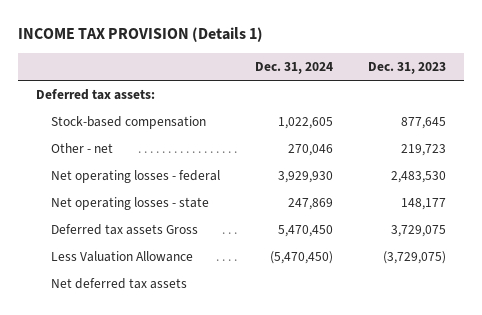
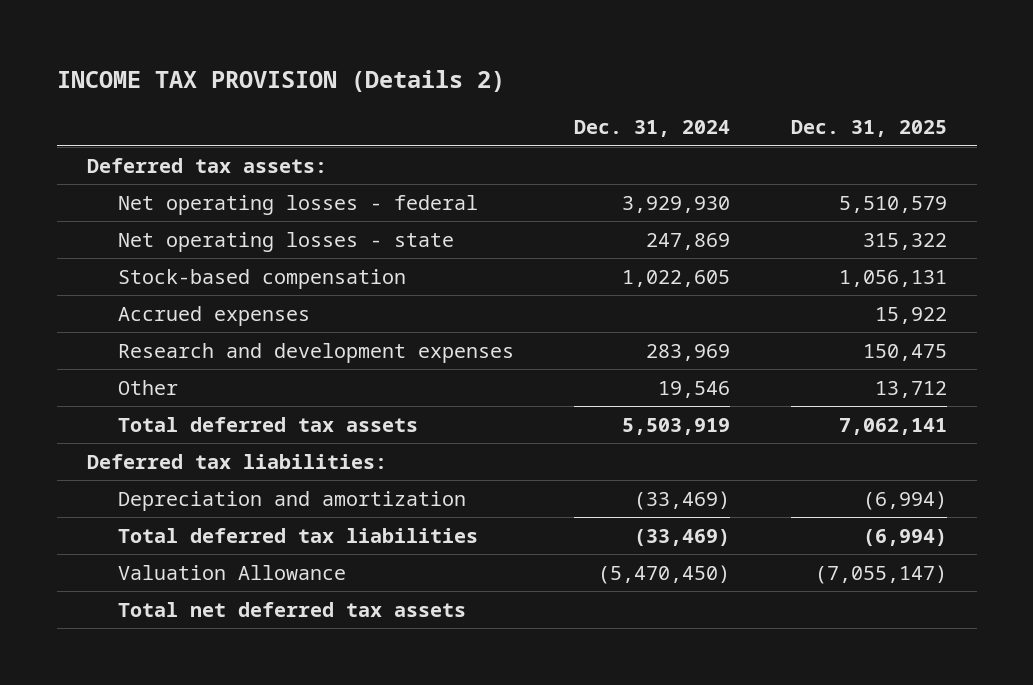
- INCOME TAX PROVISION (Details 1)
+ INCOME TAX PROVISION (Details 2)
- | Dec. 31, 2024 | Dec. 31, 2023
+ | Dec. 31, 2024 | Dec. 31, 2025
- Other - net | 270,046 | 219,723
- Deferred tax assets Gross | 5,470,450 | 3,729,075
- Less Valuation Allowance | (5,470,450) | (3,729,075)
- Net deferred tax assets
moved down: Stock-based compensation | 1,022,605 | 1,056,131
+ Accrued expenses | | 15,922
+ Research and development expenses | 283,969 | 150,475
+ Other | 19,546 | 13,712
+ Total deferred tax assets | 5,503,919 | 7,062,141
+ Deferred tax liabilities:
+ Depreciation and amortization | (33,469) | (6,994)
+ Total deferred tax liabilities | (33,469) | (6,994)
+ Valuation Allowance | (5,470,450) | (7,055,147)
+ Total net deferred tax assets

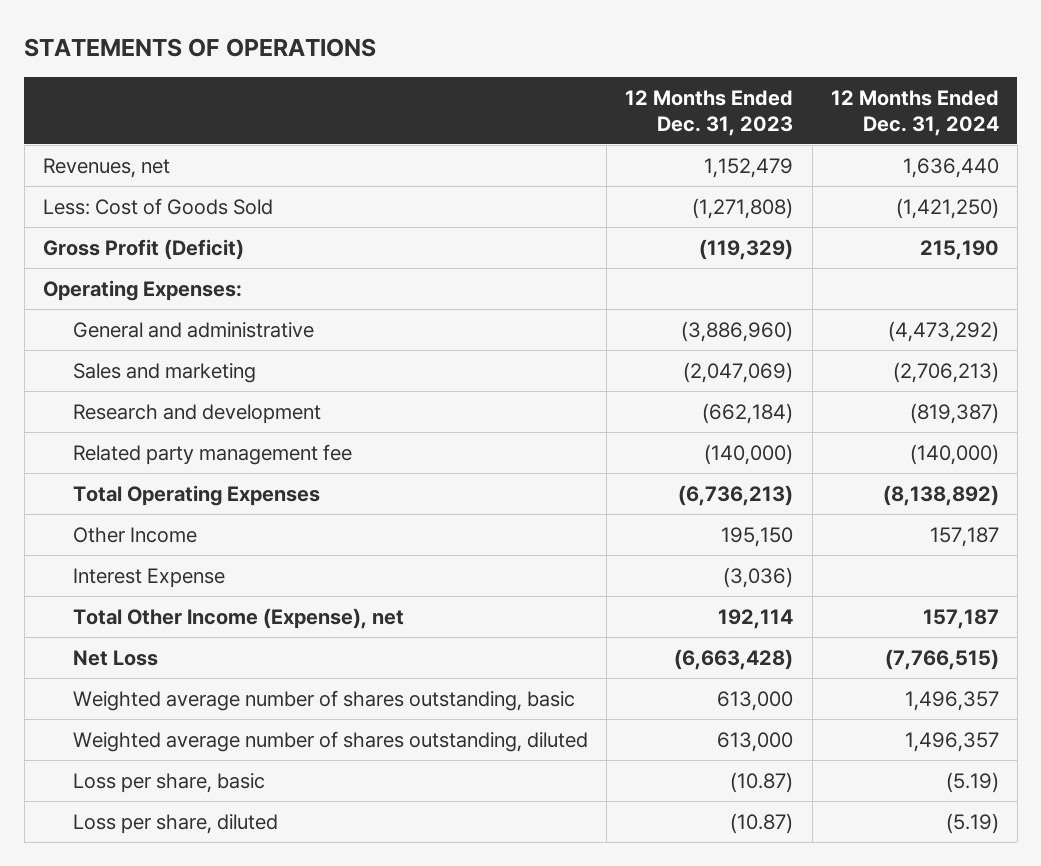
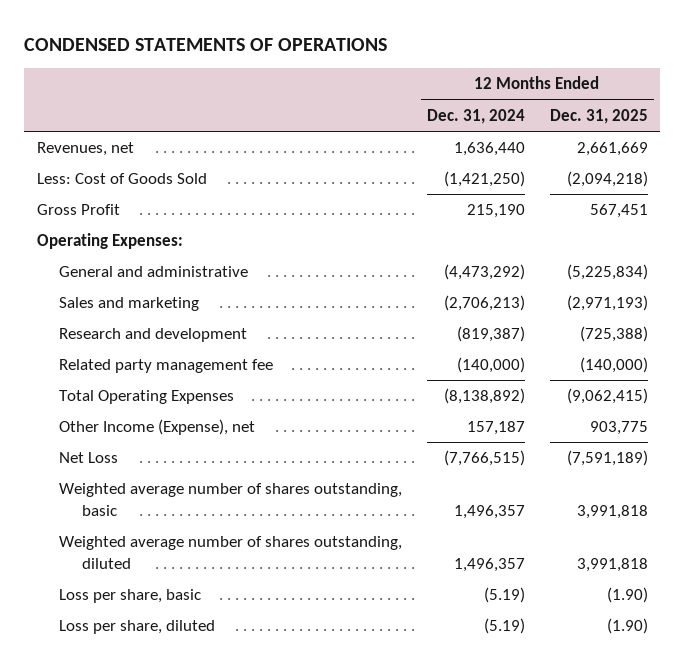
- STATEMENTS OF OPERATIONS
+ CONDENSED STATEMENTS OF OPERATIONS
- | 12 Months Ended Dec. 31, 2023 | 12 Months Ended Dec. 31, 2024
+ | 12 Months Ended Dec. 31, 2024 | 12 Months Ended Dec. 31, 2025
- Gross Profit (Deficit) | (119,329) | 215,190
+ Gross Profit | 215,190 | 567,451
- Other Income | 195,150 | 157,187
- Interest Expense | (3,036) |
- Total Other Income (Expense), net | 192,114 | 157,187
+ Other Income (Expense), net | 157,187 | 903,775

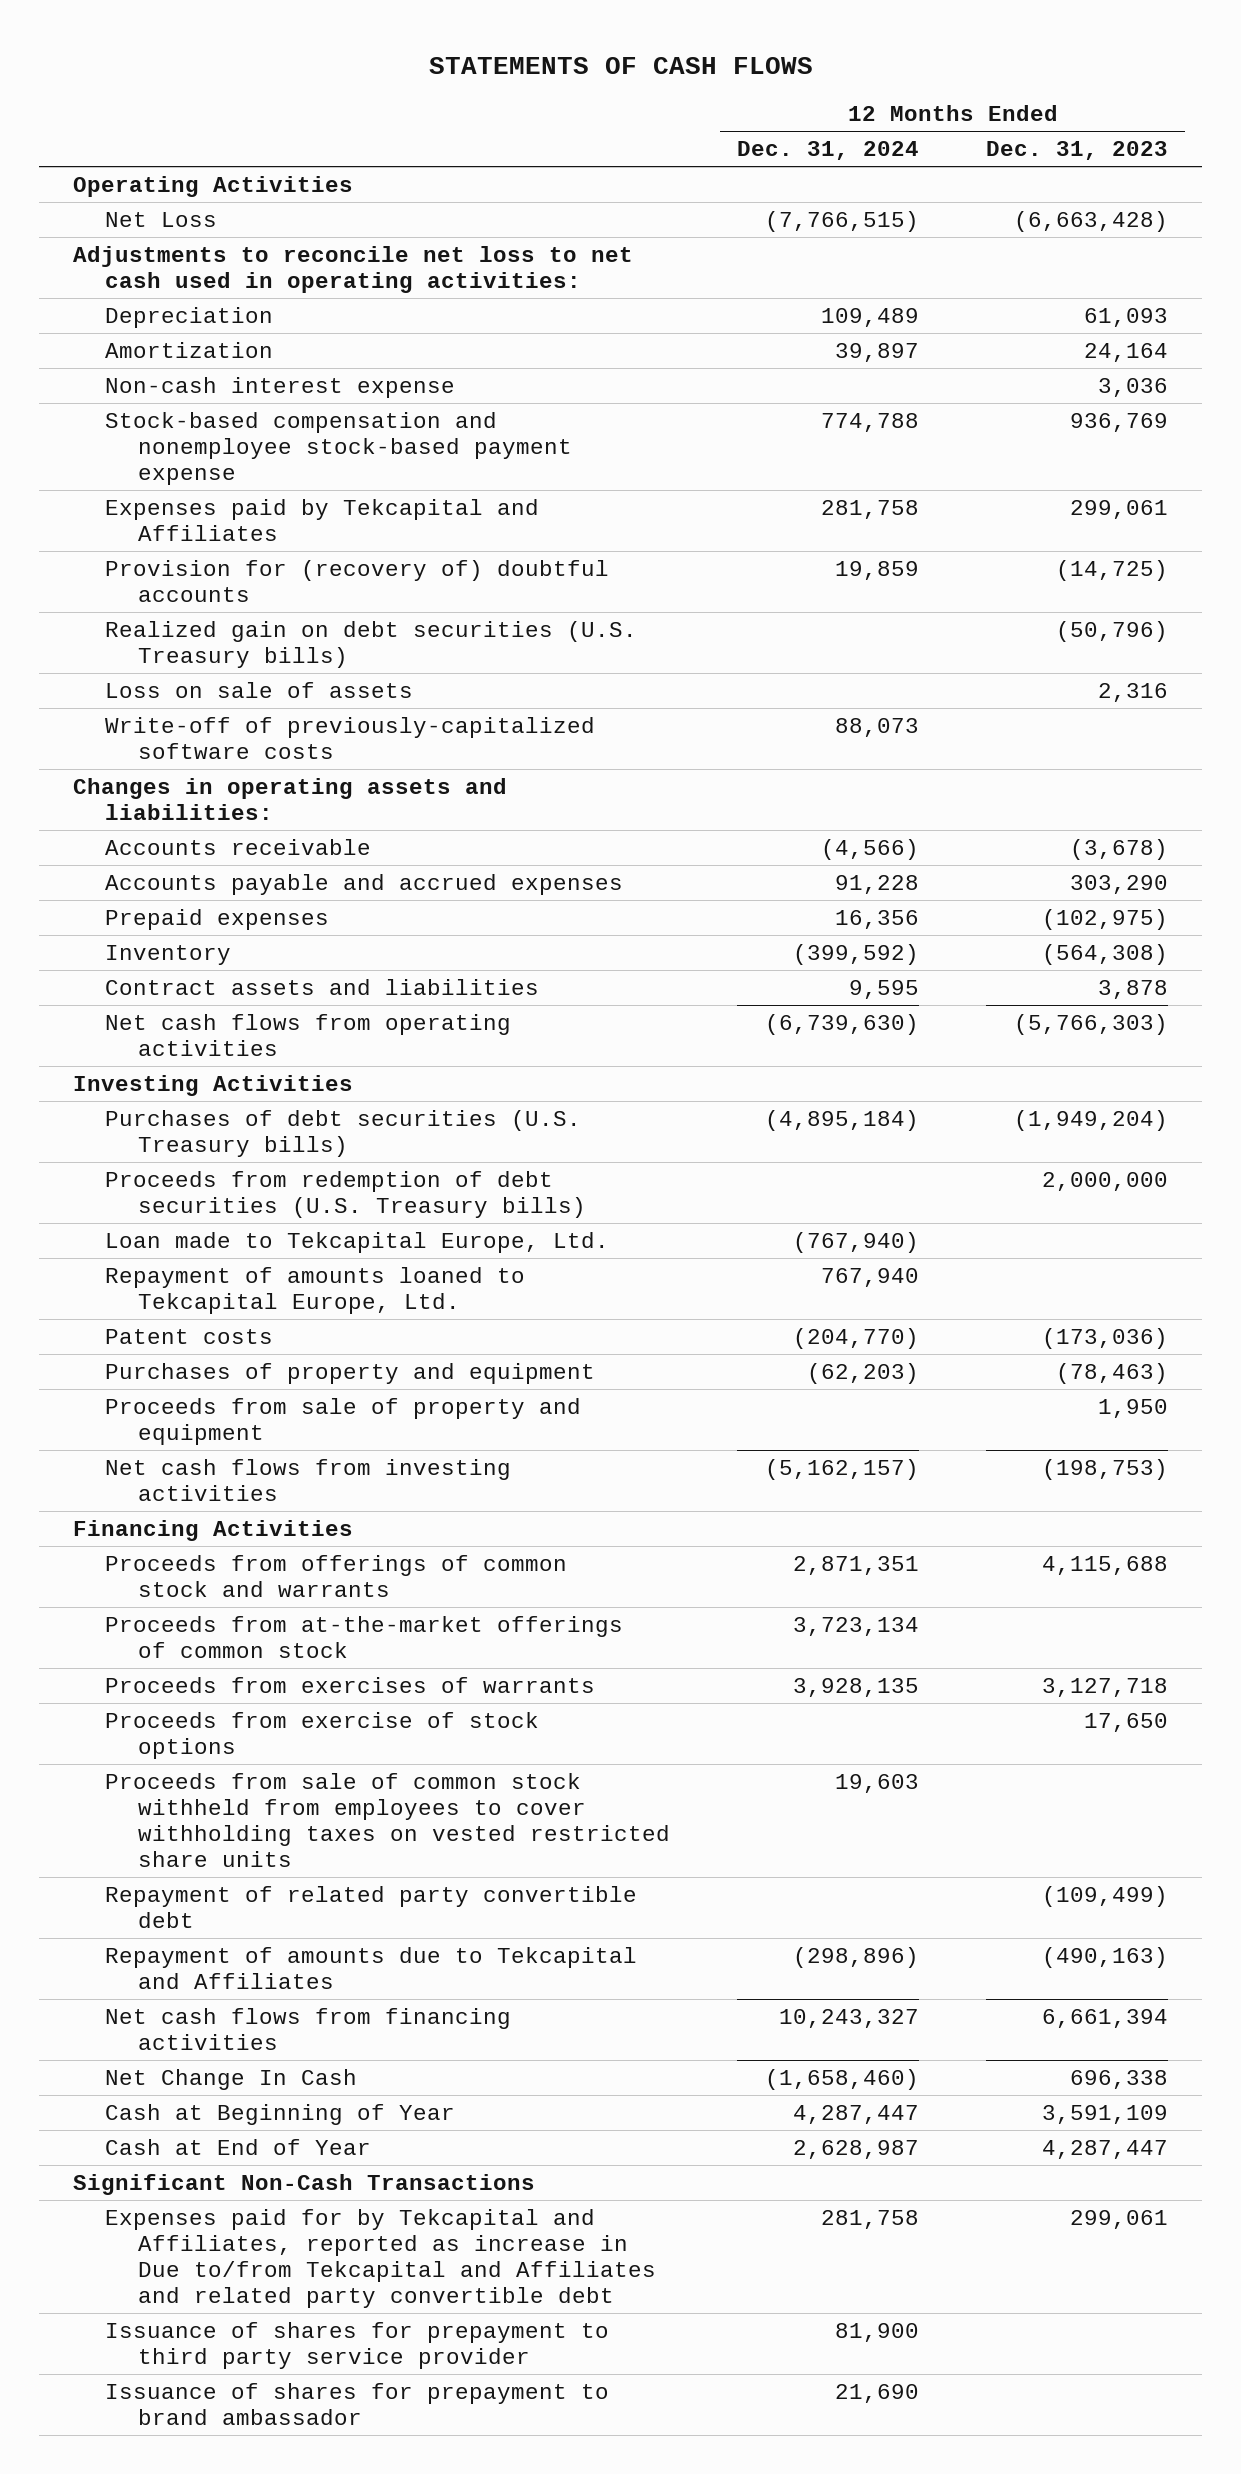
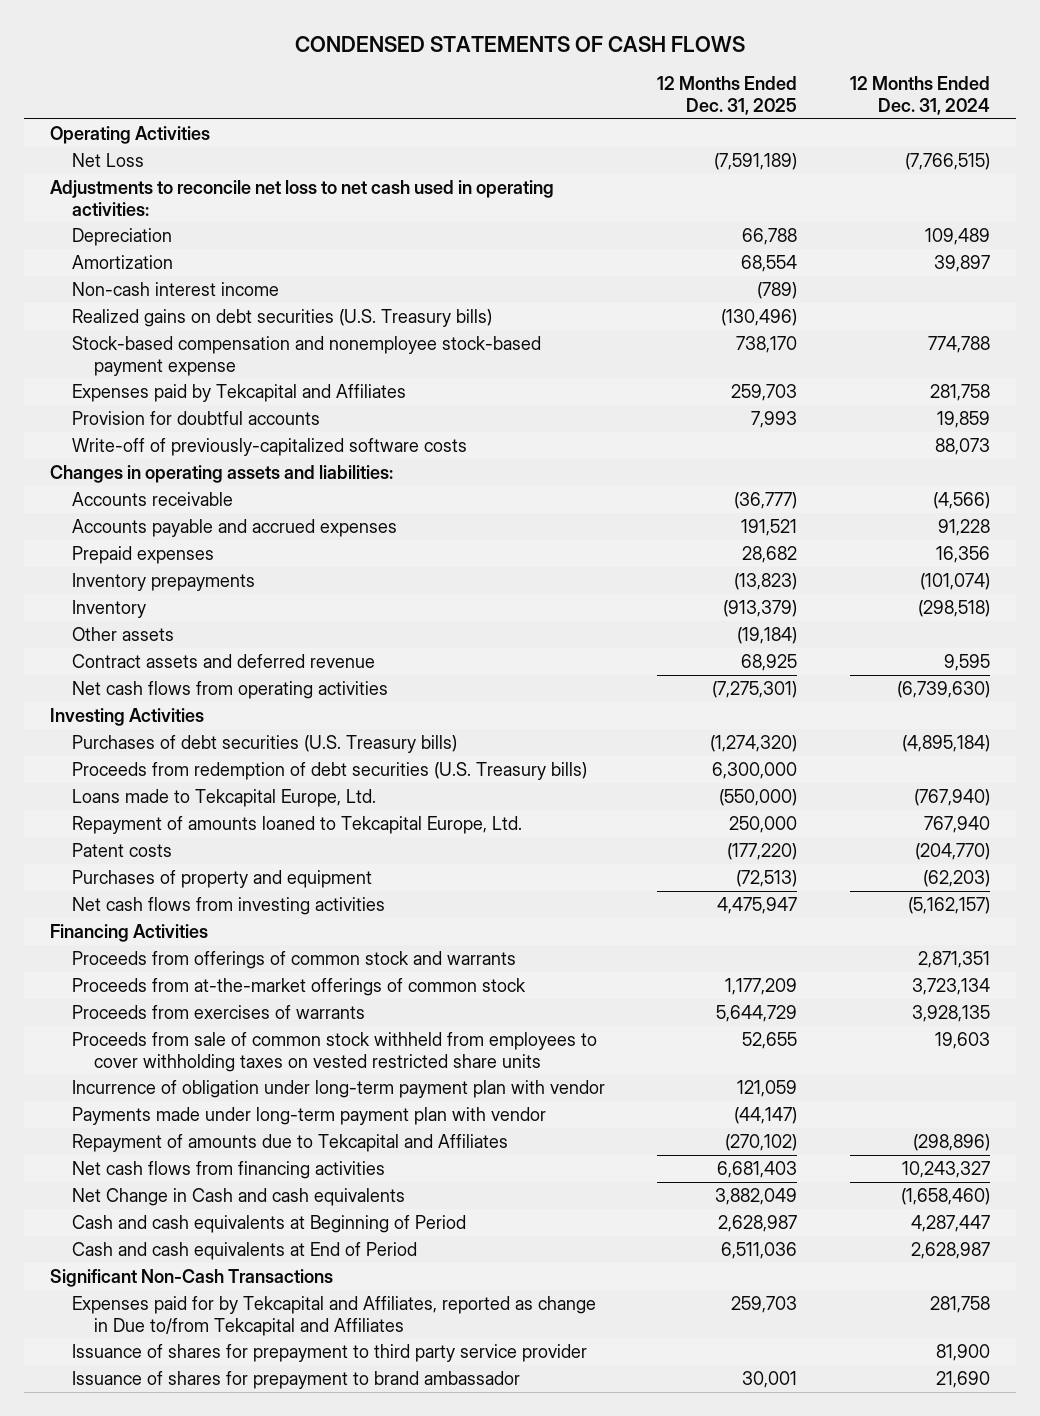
- STATEMENTS OF CASH FLOWS
+ CONDENSED STATEMENTS OF CASH FLOWS
- | 12 Months Ended Dec. 31, 2024 | 12 Months Ended Dec. 31, 2023
+ | 12 Months Ended Dec. 31, 2025 | 12 Months Ended Dec. 31, 2024
- Non-cash interest expense | | 3,036
+ Non-cash interest income | (789) |
+ Realized gains on debt securities (U.S. Treasury bills) | (130,496) |
- Provision for (recovery of) doubtful accounts | 19,859 | (14,725)
- Realized gain on debt securities (U.S. Treasury bills) | | (50,796)
- Loss on sale of assets | | 2,316
+ Provision for doubtful accounts | 7,993 | 19,859
- Inventory | (399,592) | (564,308)
- Contract assets and liabilities | 9,595 | 3,878
+ Inventory prepayments | (13,823) | (101,074)
+ Inventory | (913,379) | (298,518)
+ Other assets | (19,184) |
+ Contract assets and deferred revenue | 68,925 | 9,595
- Loan made to Tekcapital Europe, Ltd. | (767,940) |
+ Loans made to Tekcapital Europe, Ltd. | (550,000) | (767,940)
- Proceeds from sale of property and equipment | | 1,950
- Proceeds from exercise of stock options | | 17,650
- Repayment of related party convertible debt | | (109,499)
+ Incurrence of obligation under long-term payment plan with vendor | 121,059 |
+ Payments made under long-term payment plan with vendor | (44,147) |
- Net Change In Cash | (1,658,460) | 696,338
- Cash at Beginning of Year | 4,287,447 | 3,591,109
- Cash at End of Year | 2,628,987 | 4,287,447
+ Net Change in Cash and cash equivalents | 3,882,049 | (1,658,460)
+ Cash and cash equivalents at Beginning of Period | 2,628,987 | 4,287,447
+ Cash and cash equivalents at End of Period | 6,511,036 | 2,628,987
- Expenses paid for by Tekcapital and Affiliates, reported as increase in Due to/from Tekcapital and Affiliates and related party convertible debt | 281,758 | 299,061
+ Expenses paid for by Tekcapital and Affiliates, reported as change in Due to/from Tekcapital and Affiliates | 259,703 | 281,758

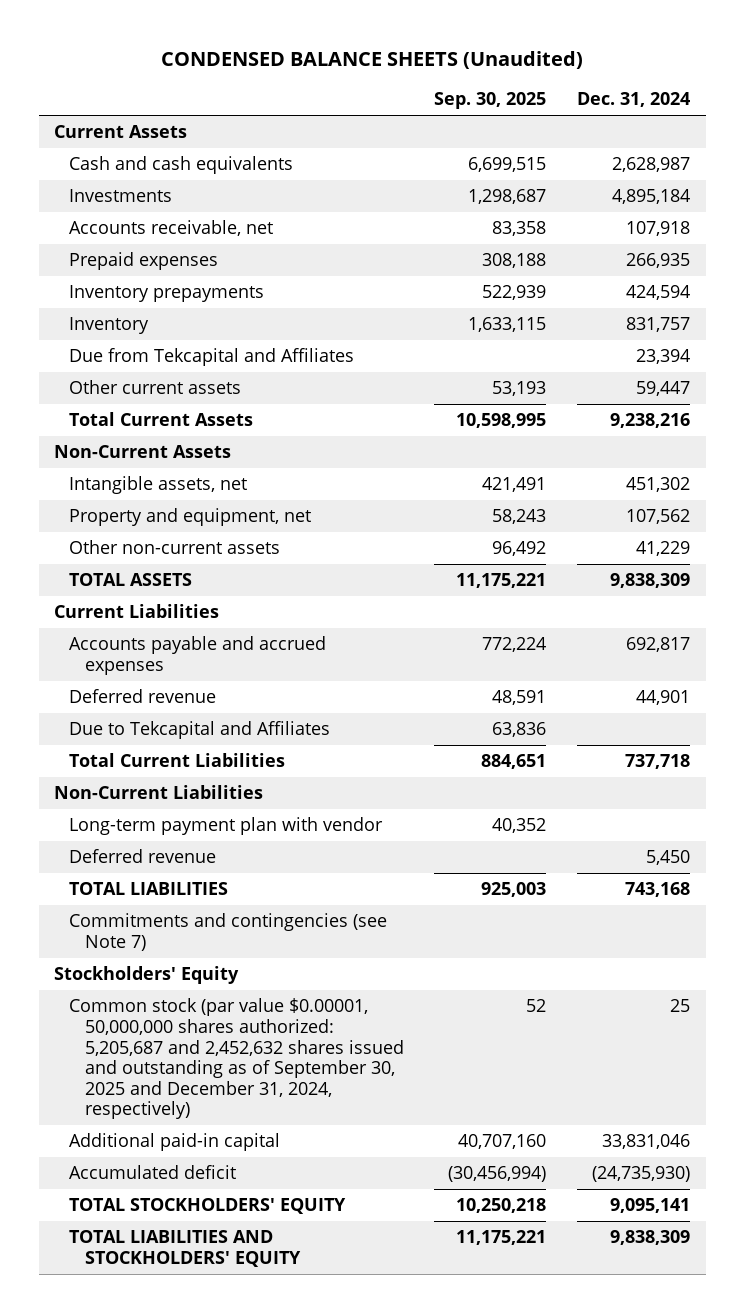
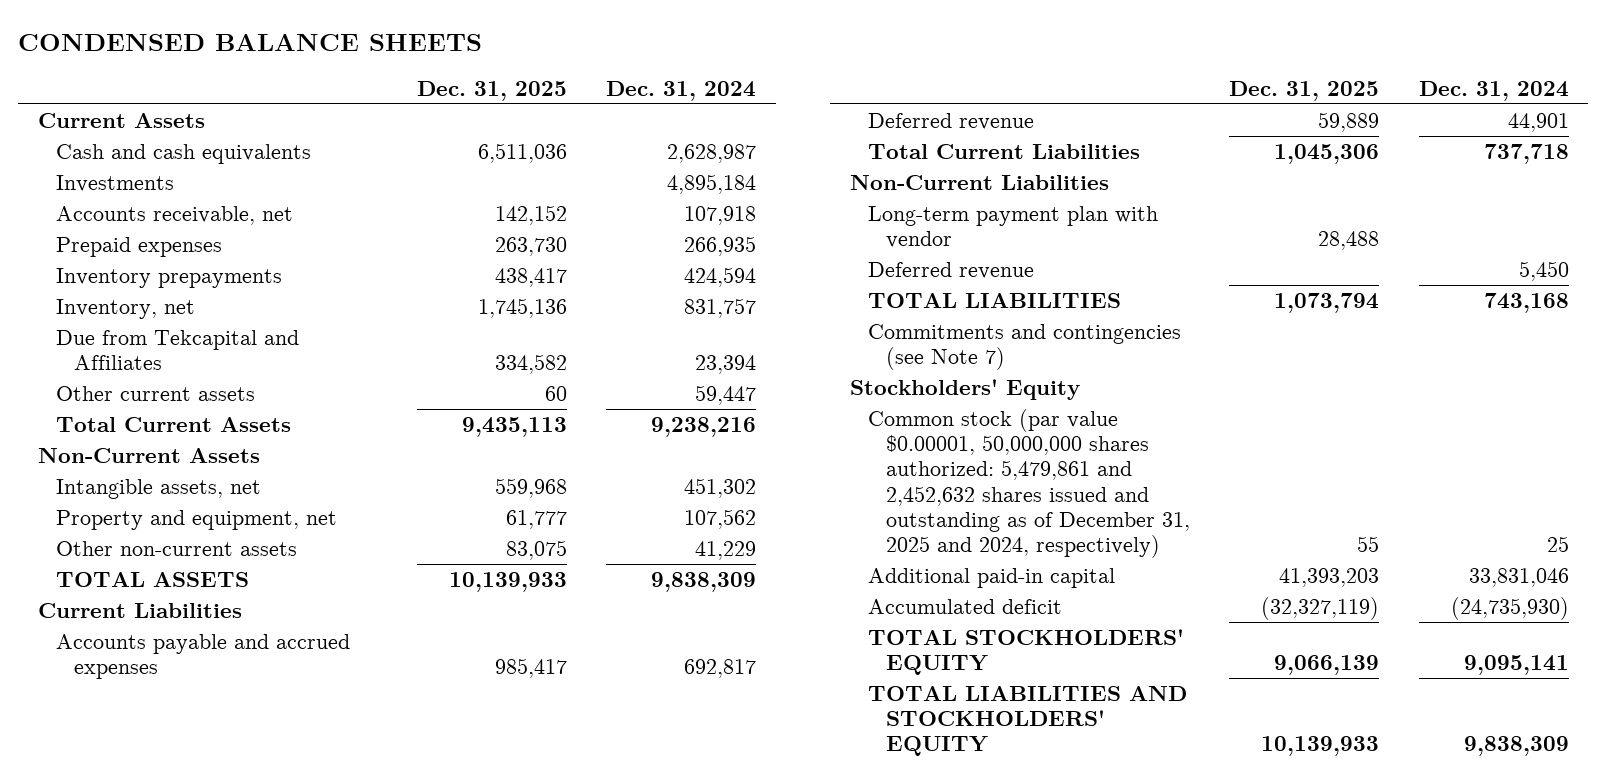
- CONDENSED BALANCE SHEETS (Unaudited)
+ CONDENSED BALANCE SHEETS
- | Sep. 30, 2025 | Dec. 31, 2024
+ | Dec. 31, 2025 | Dec. 31, 2024
- Inventory | 1,633,115 | 831,757
+ Inventory, net | 1,745,136 | 831,757
- Due to Tekcapital and Affiliates | 63,836 |
- Common stock (par value $0.00001, 50,000,000 shares authorized: 5,205,687 and 2,452,632 shares issued and outstanding as of September 30, 2025 and December 31, 2024, respectively) | 52 | 25
+ Common stock (par value $0.00001, 50,000,000 shares authorized: 5,479,861 and 2,452,632 shares issued and outstanding as of December 31, 2025 and 2024, respectively) | 55 | 25

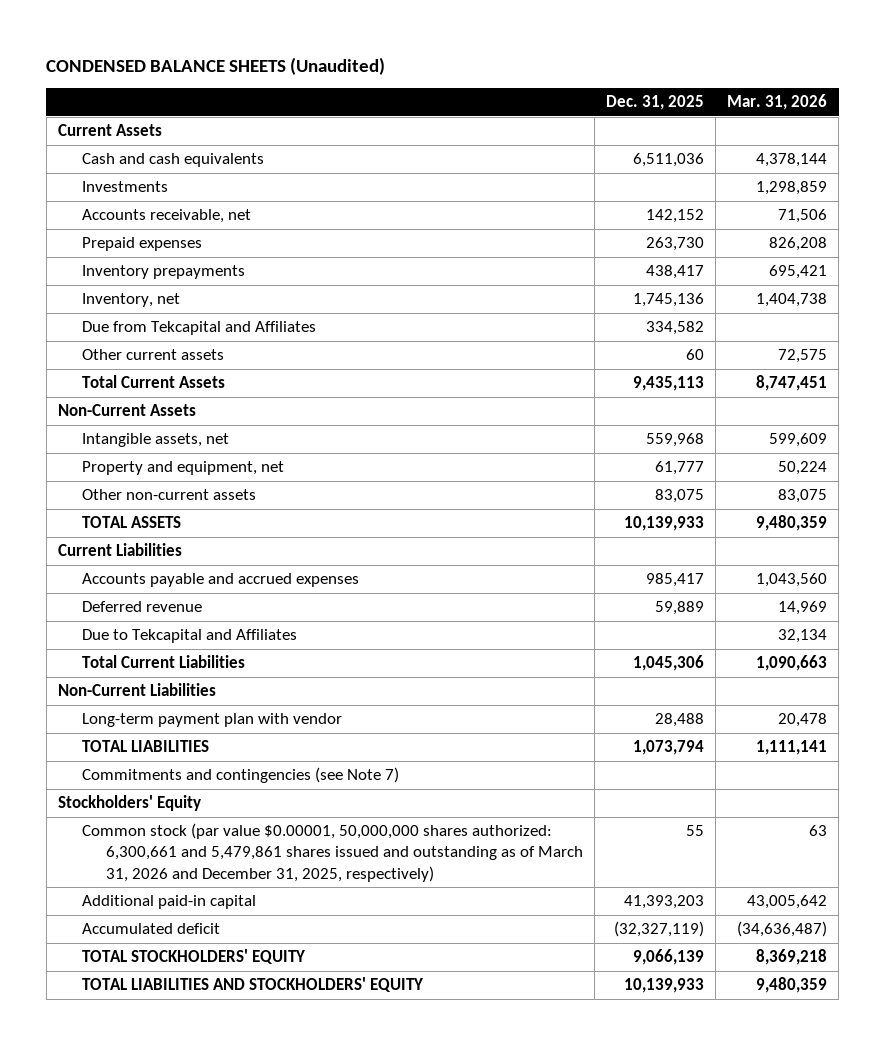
- CONDENSED BALANCE SHEETS
+ CONDENSED BALANCE SHEETS (Unaudited)
- | Dec. 31, 2025 | Dec. 31, 2024
+ | Dec. 31, 2025 | Mar. 31, 2026
+ Due to Tekcapital and Affiliates | | 32,134
- Deferred revenue | | 5,450
- Common stock (par value $0.00001, 50,000,000 shares authorized: 5,479,861 and 2,452,632 shares issued and outstanding as of December 31, 2025 and 2024, respectively) | 55 | 25
+ Common stock (par value $0.00001, 50,000,000 shares authorized: 6,300,661 and 5,479,861 shares issued and outstanding as of March 31, 2026 and December 31, 2025, respectively) | 55 | 63

